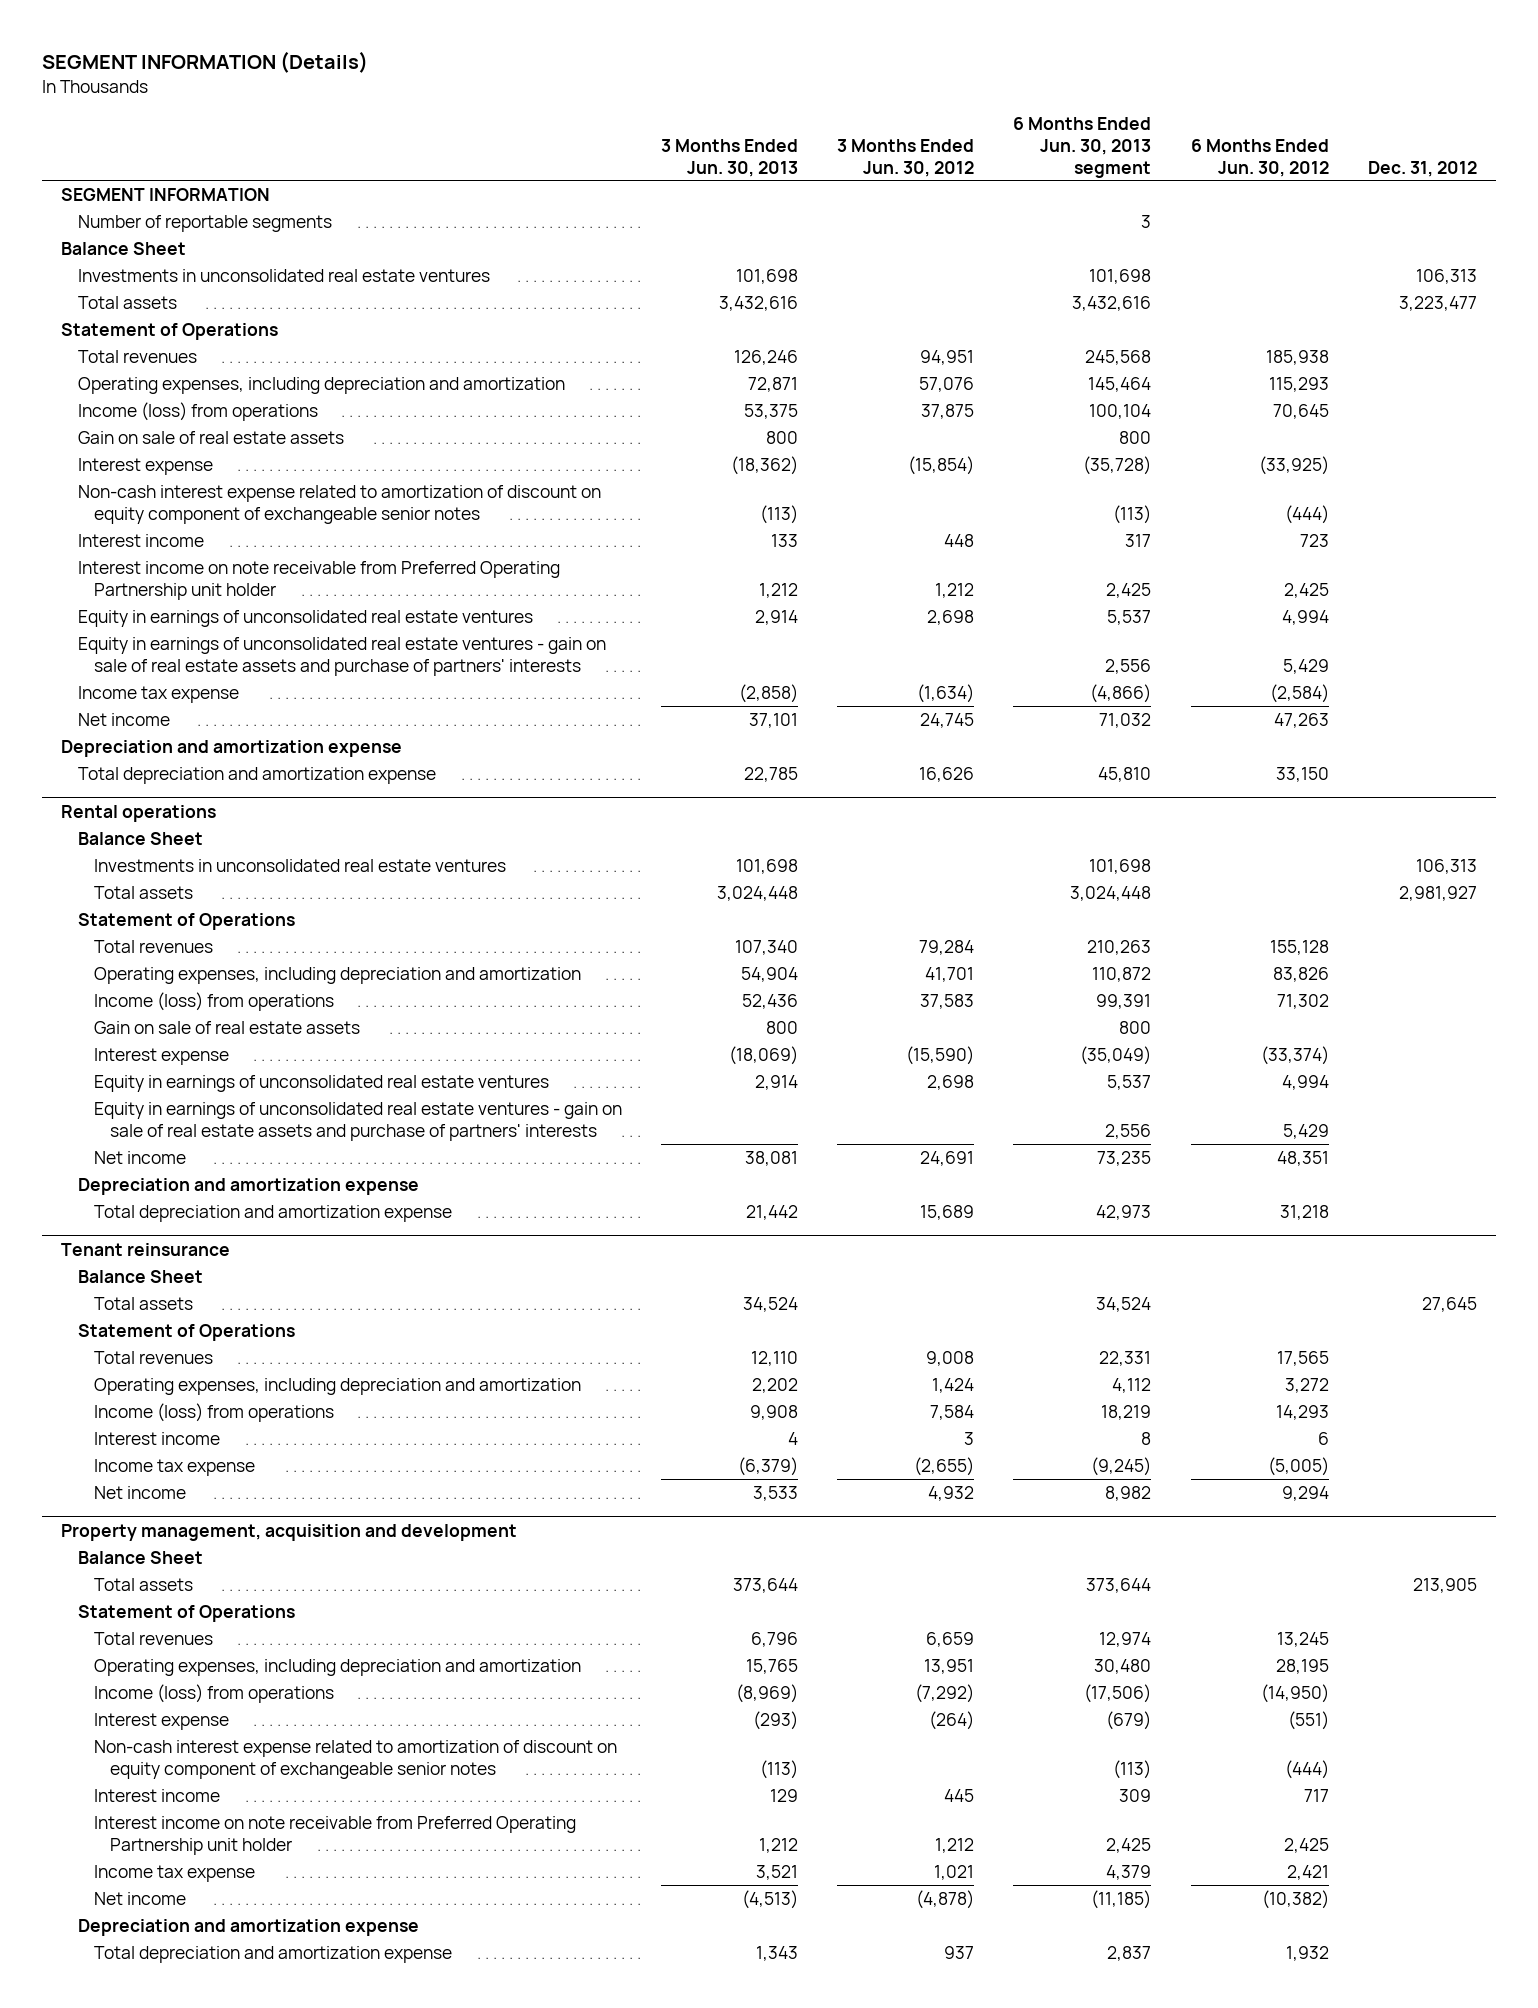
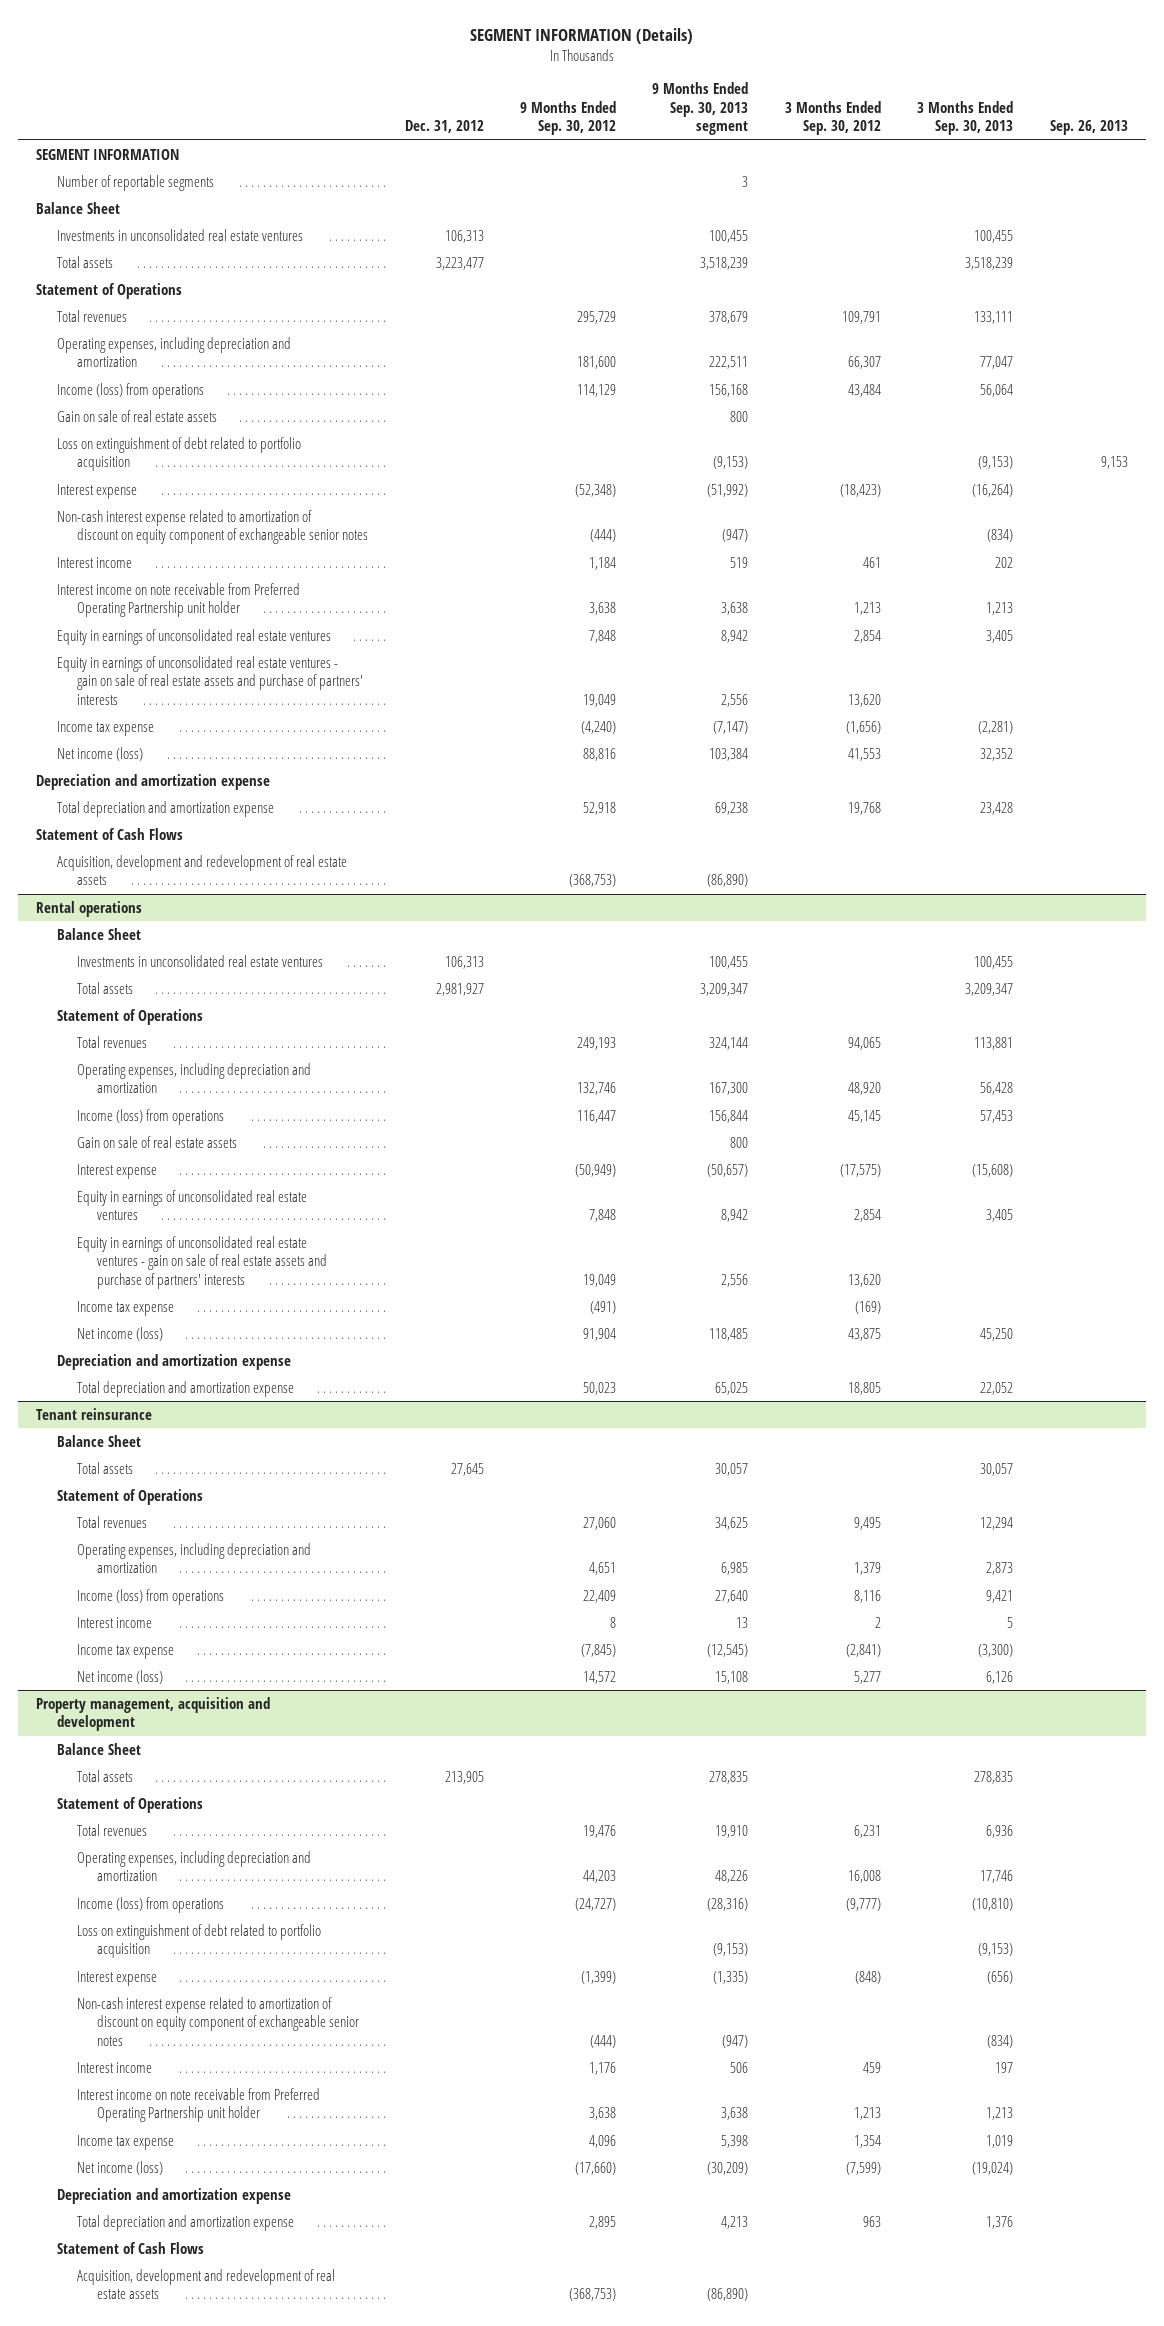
- | 3 Months Ended Jun. 30, 2013 | 3 Months Ended Jun. 30, 2012 | 6 Months Ended Jun. 30, 2013 segment | 6 Months Ended Jun. 30, 2012 | Dec. 31, 2012
+ | Dec. 31, 2012 | 9 Months Ended Sep. 30, 2012 | 9 Months Ended Sep. 30, 2013 segment | 3 Months Ended Sep. 30, 2012 | 3 Months Ended Sep. 30, 2013 | Sep. 26, 2013
+ Loss on extinguishment of debt related to portfolio acquisition | | | (9,153) | | (9,153) | 9,153
- Net income | 37,101 | 24,745 | 71,032 | 47,263 |
+ Net income (loss) | | 88,816 | 103,384 | 41,553 | 32,352 |
+ Statement of Cash Flows
+ Acquisition, development and redevelopment of real estate assets | | (368,753) | (86,890) | | |
@ Rental operations
- Net income | 38,081 | 24,691 | 73,235 | 48,351 |
+ Income tax expense | | (491) | | (169) | |
+ Net income (loss) | | 91,904 | 118,485 | 43,875 | 45,250 |
@ Tenant reinsurance
- Net income | 3,533 | 4,932 | 8,982 | 9,294 |
+ Net income (loss) | | 14,572 | 15,108 | 5,277 | 6,126 |
@ Property management, acquisition and development
+ Loss on extinguishment of debt related to portfolio acquisition | | | (9,153) | | (9,153) |
- Net income | (4,513) | (4,878) | (11,185) | (10,382) |
+ Net income (loss) | | (17,660) | (30,209) | (7,599) | (19,024) |
+ Statement of Cash Flows
+ Acquisition, development and redevelopment of real estate assets | | (368,753) | (86,890) | | |

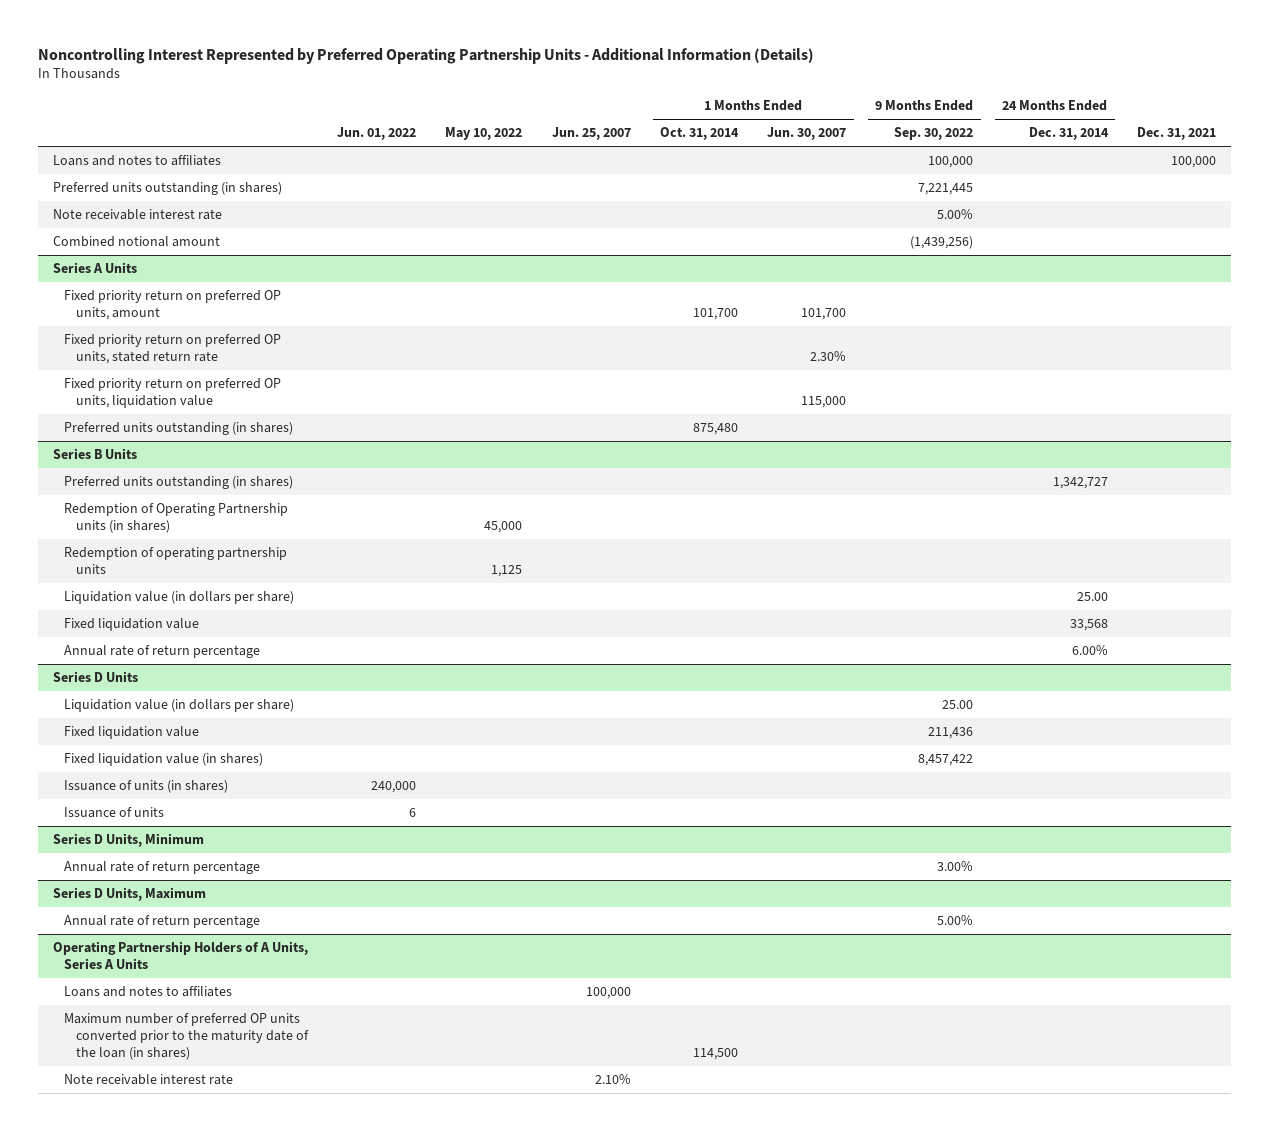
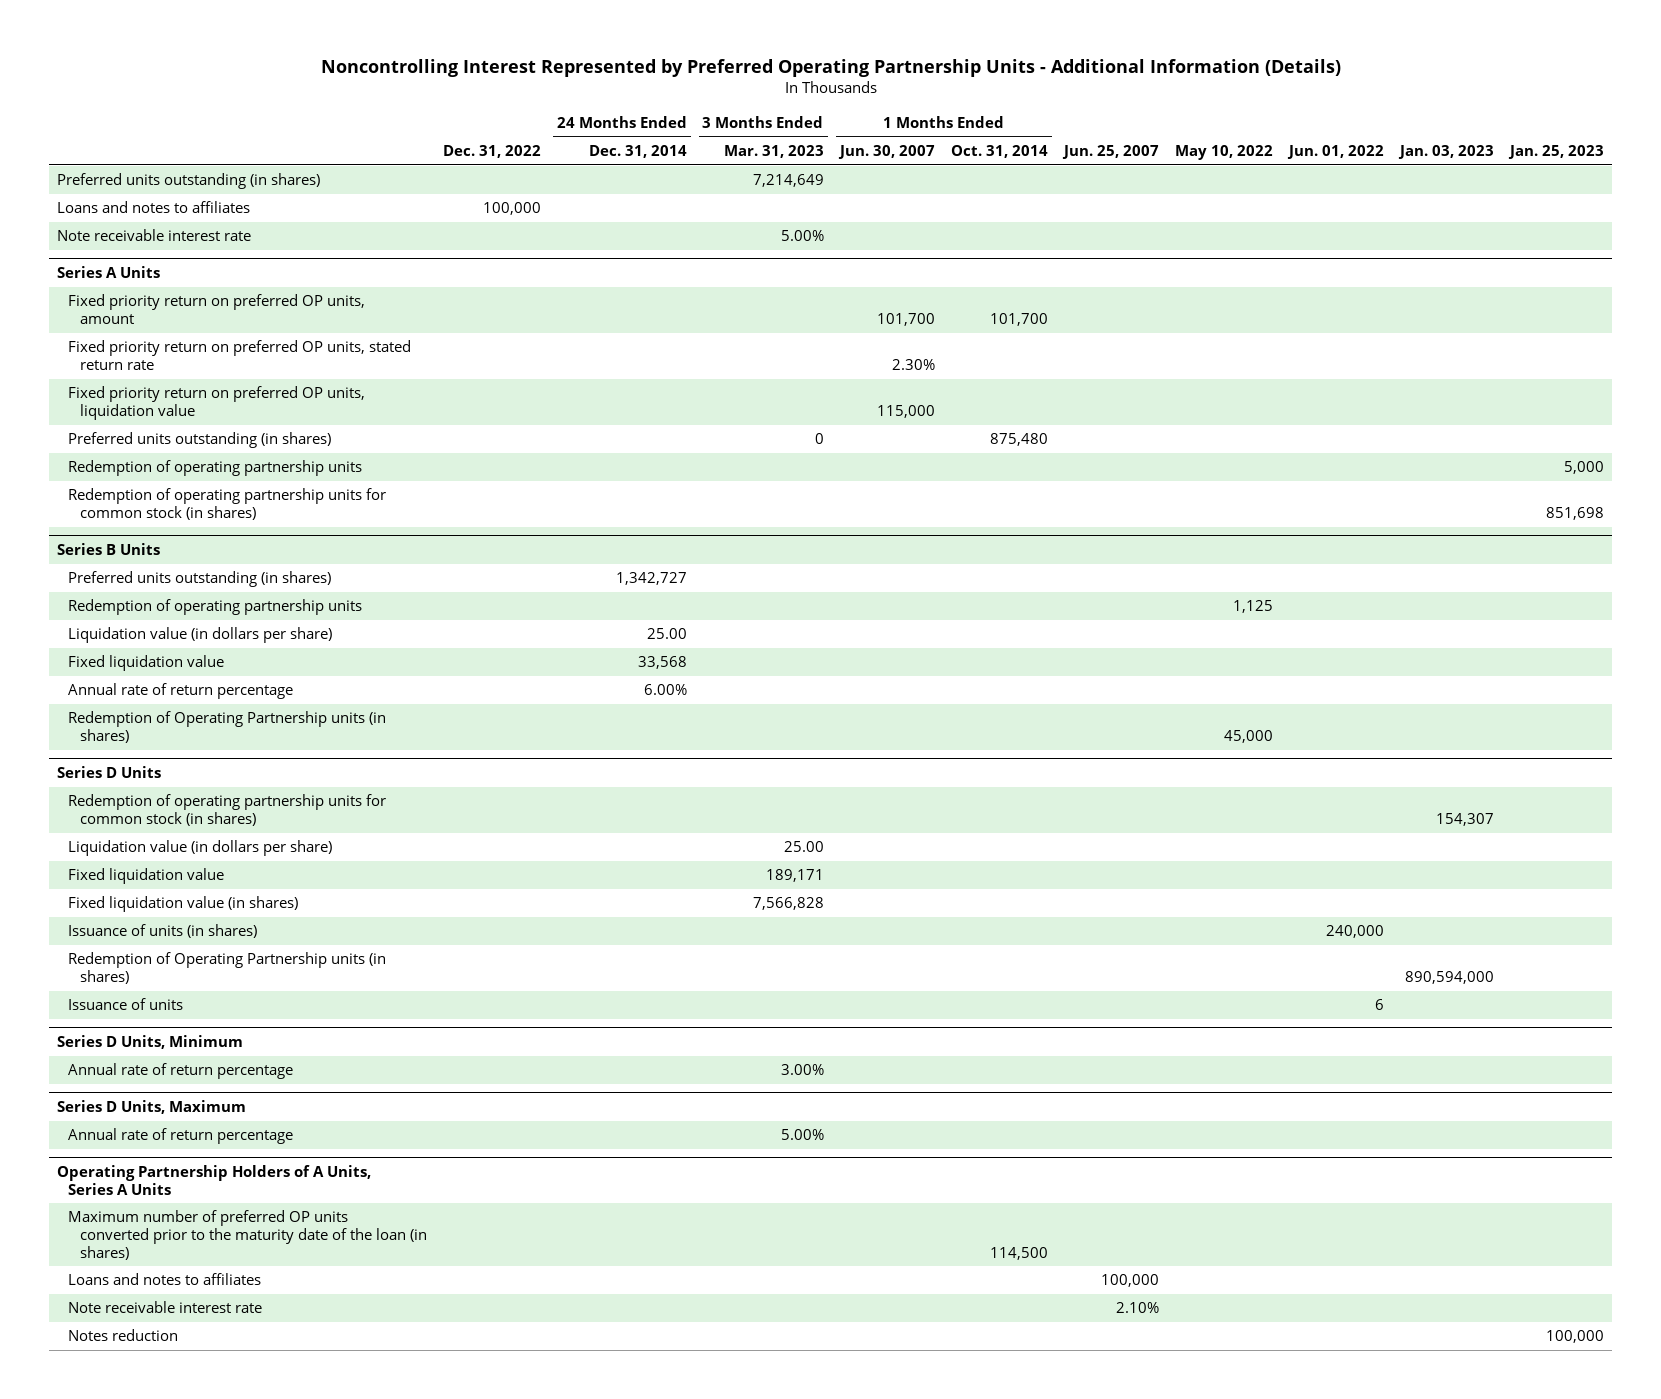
- | Jun. 01, 2022 | May 10, 2022 | Jun. 25, 2007 | 1 Months Ended Oct. 31, 2014 | 1 Months Ended Jun. 30, 2007 | 9 Months Ended Sep. 30, 2022 | 24 Months Ended Dec. 31, 2014 | Dec. 31, 2021
+ | Dec. 31, 2022 | 24 Months Ended Dec. 31, 2014 | 3 Months Ended Mar. 31, 2023 | 1 Months Ended Jun. 30, 2007 | 1 Months Ended Oct. 31, 2014 | Jun. 25, 2007 | May 10, 2022 | Jun. 01, 2022 | Jan. 03, 2023 | Jan. 25, 2023
moved down: Loans and notes to affiliates | 100,000 | | | | | | | | |
- Combined notional amount | | | | | | (1,439,256) | |
@ Series A Units
+ Redemption of operating partnership units | | | | | | | | | | 5,000
+ Redemption of operating partnership units for common stock (in shares) | | | | | | | | | | 851,698
@ Series B Units
moved down: Redemption of Operating Partnership units (in shares) | | | | | | | 45,000 | | |
@ Series D Units
+ Redemption of operating partnership units for common stock (in shares) | | | | | | | | | 154,307 |
+ Redemption of Operating Partnership units (in shares) | | | | | | | | | 890,594,000 |
@ Operating Partnership Holders of A Units, Series A Units
moved down: Loans and notes to affiliates | | | | | | 100,000 | | | |
+ Notes reduction | | | | | | | | | | 100,000

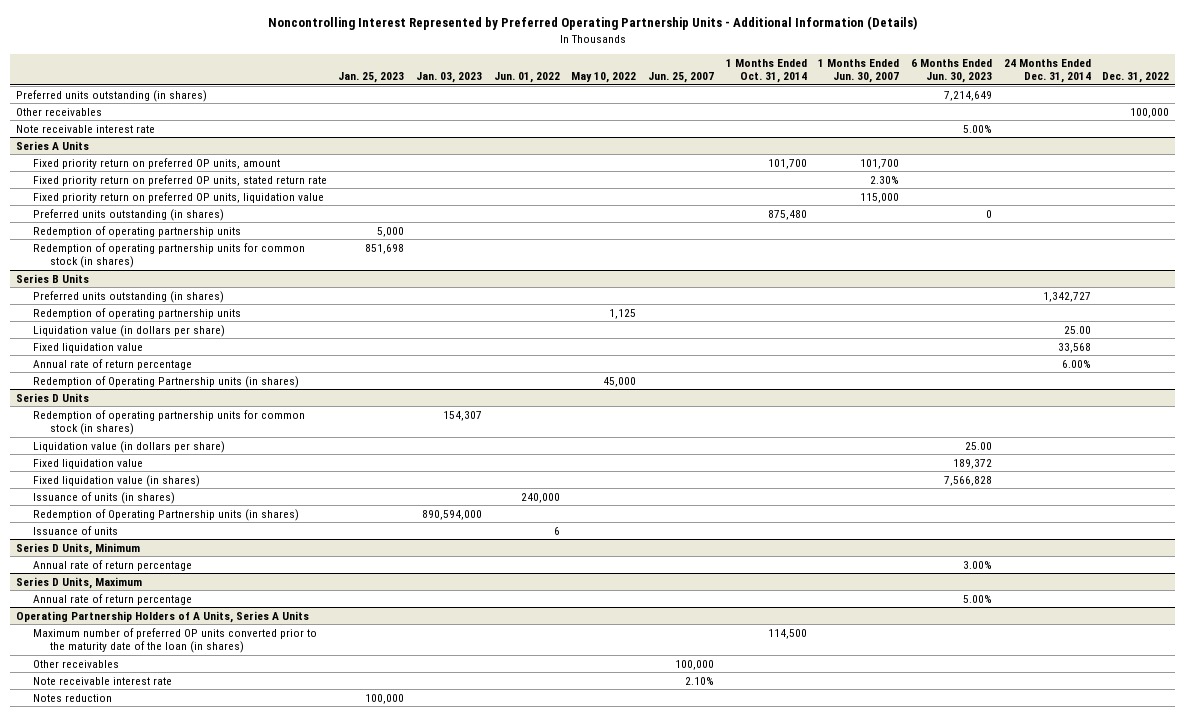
- | Dec. 31, 2022 | 24 Months Ended Dec. 31, 2014 | 3 Months Ended Mar. 31, 2023 | 1 Months Ended Jun. 30, 2007 | 1 Months Ended Oct. 31, 2014 | Jun. 25, 2007 | May 10, 2022 | Jun. 01, 2022 | Jan. 03, 2023 | Jan. 25, 2023
+ | Jan. 25, 2023 | Jan. 03, 2023 | Jun. 01, 2022 | May 10, 2022 | Jun. 25, 2007 | 1 Months Ended Oct. 31, 2014 | 1 Months Ended Jun. 30, 2007 | 6 Months Ended Jun. 30, 2023 | 24 Months Ended Dec. 31, 2014 | Dec. 31, 2022
- Loans and notes to affiliates | 100,000 | | | | | | | | |
+ Other receivables | | | | | | | | | | 100,000
@ Operating Partnership Holders of A Units, Series A Units
- Loans and notes to affiliates | | | | | | 100,000 | | | |
+ Other receivables | | | | | 100,000 | | | | |

